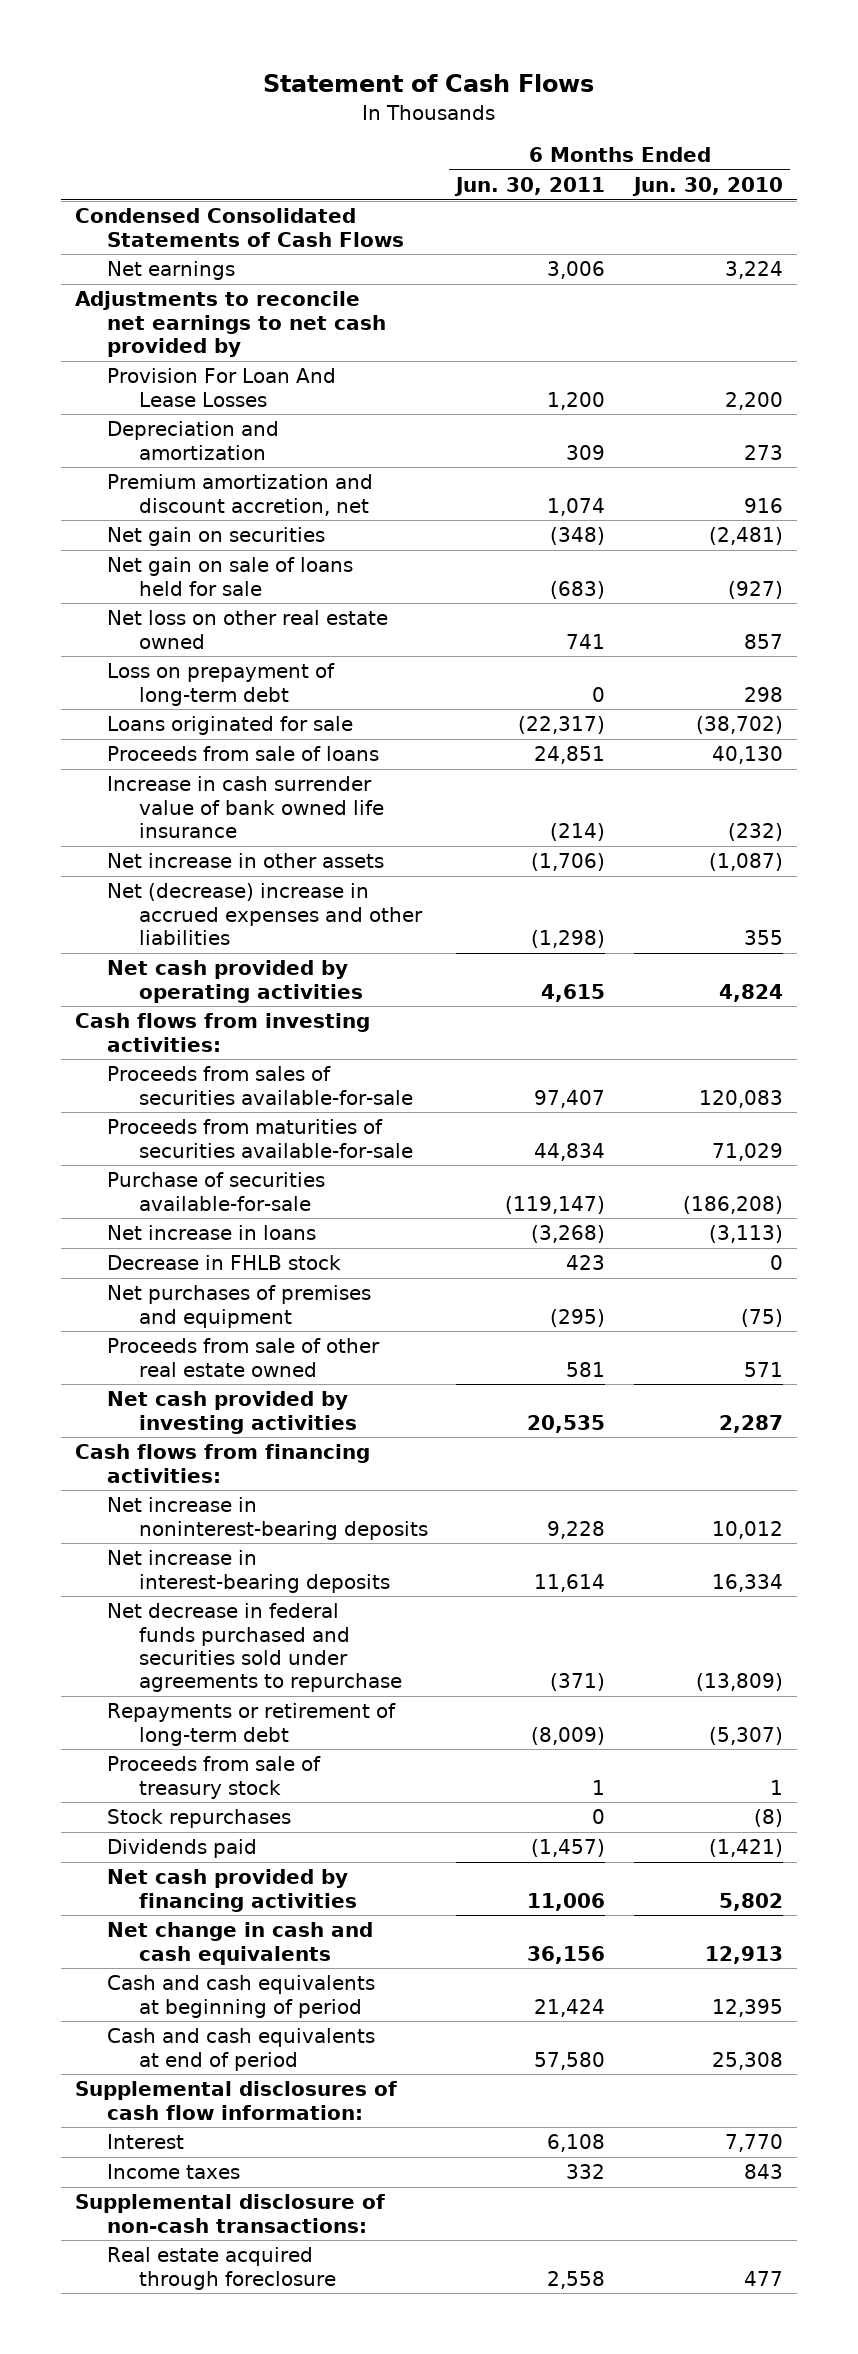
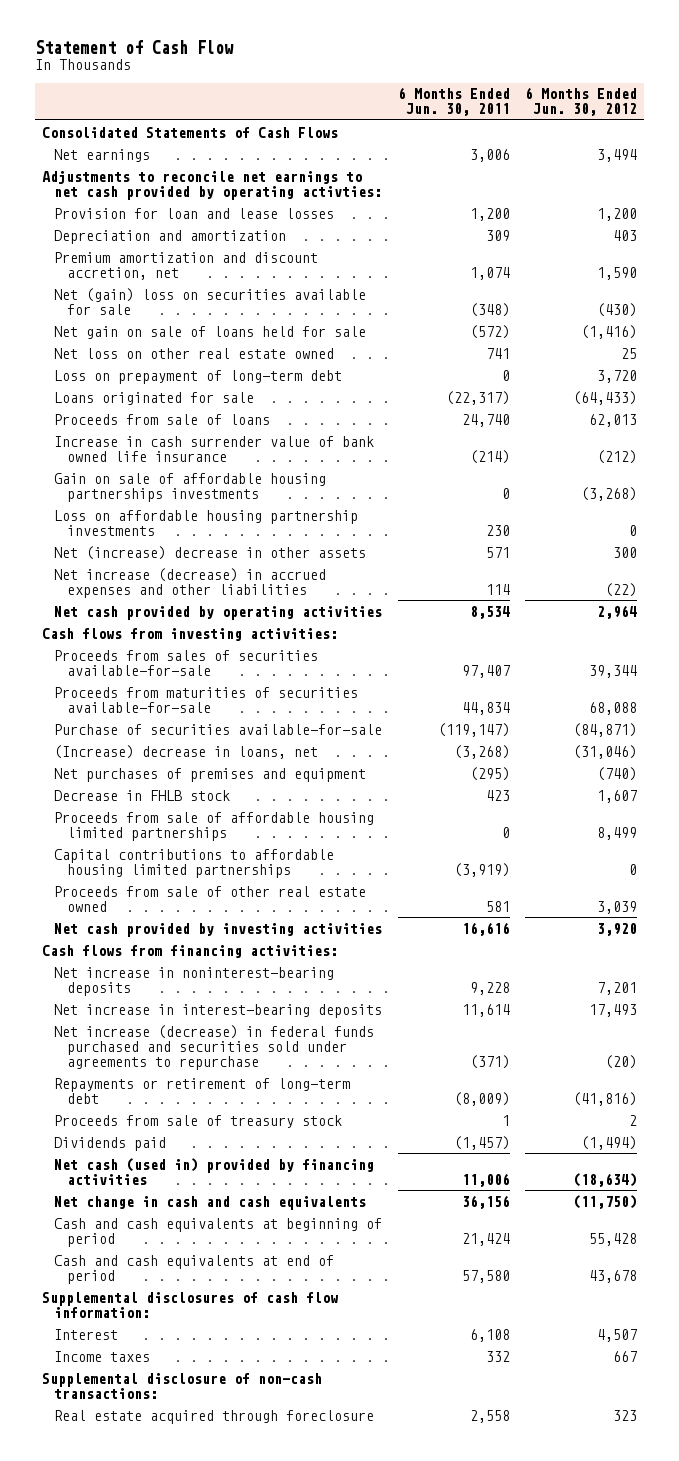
- Statement of Cash Flows
+ Statement of Cash Flow
- | 6 Months Ended Jun. 30, 2011 | 6 Months Ended Jun. 30, 2010
+ | 6 Months Ended Jun. 30, 2011 | 6 Months Ended Jun. 30, 2012
- Condensed Consolidated Statements of Cash Flows
+ Consolidated Statements of Cash Flows
- Adjustments to reconcile net earnings to net cash provided by
- Provision For Loan And Lease Losses | 1,200 | 2,200
+ Adjustments to reconcile net earnings to net cash provided by operating activties:
+ Provision for loan and lease losses | 1,200 | 1,200
- Net gain on securities | (348) | (2,481)
- Net gain on sale of loans held for sale | (683) | (927)
+ Net (gain) loss on securities available for sale | (348) | (430)
+ Net gain on sale of loans held for sale | (572) | (1,416)
- Proceeds from sale of loans | 24,851 | 40,130
+ Proceeds from sale of loans | 24,740 | 62,013
- Net increase in other assets | (1,706) | (1,087)
- Net (decrease) increase in accrued expenses and other liabilities | (1,298) | 355
- Net cash provided by operating activities | 4,615 | 4,824
+ Gain on sale of affordable housing partnerships investments | 0 | (3,268)
+ Loss on affordable housing partnership investments | 230 | 0
+ Net (increase) decrease in other assets | 571 | 300
+ Net increase (decrease) in accrued expenses and other liabilities | 114 | (22)
+ Net cash provided by operating activities | 8,534 | 2,964
- Net increase in loans | (3,268) | (3,113)
+ (Increase) decrease in loans, net | (3,268) | (31,046)
moved down: Decrease in FHLB stock | 423 | 1,607
+ Proceeds from sale of affordable housing limited partnerships | 0 | 8,499
+ Capital contributions to affordable housing limited partnerships | (3,919) | 0
- Net cash provided by investing activities | 20,535 | 2,287
+ Net cash provided by investing activities | 16,616 | 3,920
- Net decrease in federal funds purchased and securities sold under agreements to repurchase | (371) | (13,809)
+ Net increase (decrease) in federal funds purchased and securities sold under agreements to repurchase | (371) | (20)
- Stock repurchases | 0 | (8)
- Net cash provided by financing activities | 11,006 | 5,802
+ Net cash (used in) provided by financing activities | 11,006 | (18,634)

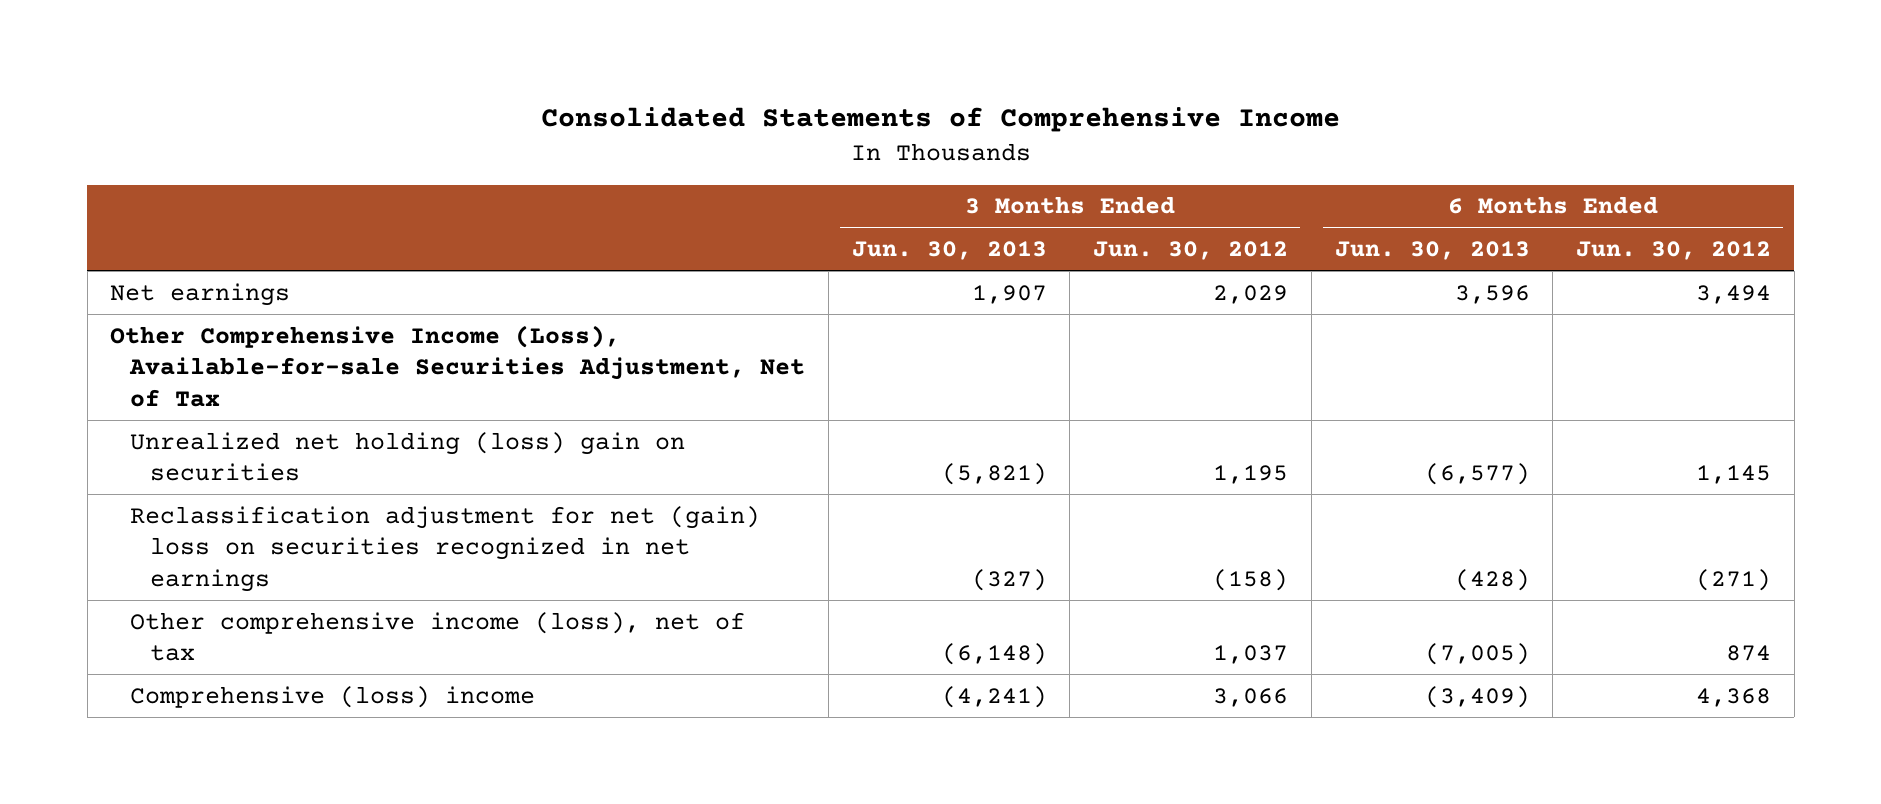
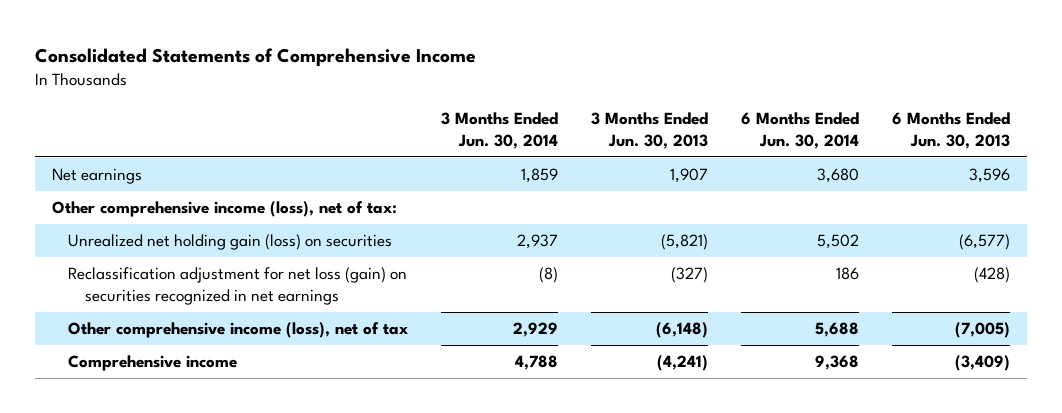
- | 3 Months Ended Jun. 30, 2013 | 3 Months Ended Jun. 30, 2012 | 6 Months Ended Jun. 30, 2013 | 6 Months Ended Jun. 30, 2012
+ | 3 Months Ended Jun. 30, 2014 | 3 Months Ended Jun. 30, 2013 | 6 Months Ended Jun. 30, 2014 | 6 Months Ended Jun. 30, 2013
- Other Comprehensive Income (Loss), Available-for-sale Securities Adjustment, Net of Tax
- Unrealized net holding (loss) gain on securities | (5,821) | 1,195 | (6,577) | 1,145
- Reclassification adjustment for net (gain) loss on securities recognized in net earnings | (327) | (158) | (428) | (271)
+ Other comprehensive income (loss), net of tax:
+ Unrealized net holding gain (loss) on securities | 2,937 | (5,821) | 5,502 | (6,577)
+ Reclassification adjustment for net loss (gain) on securities recognized in net earnings | (8) | (327) | 186 | (428)
- Comprehensive (loss) income | (4,241) | 3,066 | (3,409) | 4,368
+ Comprehensive income | 4,788 | (4,241) | 9,368 | (3,409)

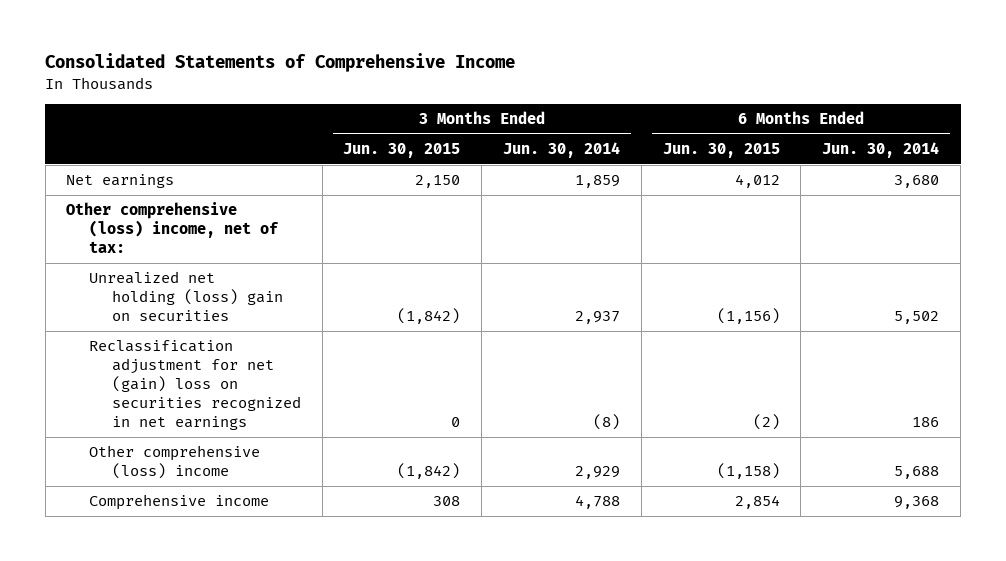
- | 3 Months Ended Jun. 30, 2014 | 3 Months Ended Jun. 30, 2013 | 6 Months Ended Jun. 30, 2014 | 6 Months Ended Jun. 30, 2013
+ | 3 Months Ended Jun. 30, 2015 | 3 Months Ended Jun. 30, 2014 | 6 Months Ended Jun. 30, 2015 | 6 Months Ended Jun. 30, 2014
- Other comprehensive income (loss), net of tax:
- Unrealized net holding gain (loss) on securities | 2,937 | (5,821) | 5,502 | (6,577)
- Reclassification adjustment for net loss (gain) on securities recognized in net earnings | (8) | (327) | 186 | (428)
- Other comprehensive income (loss), net of tax | 2,929 | (6,148) | 5,688 | (7,005)
+ Other comprehensive (loss) income, net of tax:
+ Unrealized net holding (loss) gain on securities | (1,842) | 2,937 | (1,156) | 5,502
+ Reclassification adjustment for net (gain) loss on securities recognized in net earnings | 0 | (8) | (2) | 186
+ Other comprehensive (loss) income | (1,842) | 2,929 | (1,158) | 5,688

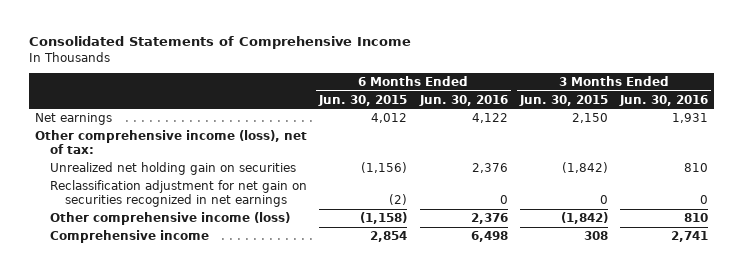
- | 3 Months Ended Jun. 30, 2015 | 3 Months Ended Jun. 30, 2014 | 6 Months Ended Jun. 30, 2015 | 6 Months Ended Jun. 30, 2014
+ | 6 Months Ended Jun. 30, 2015 | 6 Months Ended Jun. 30, 2016 | 3 Months Ended Jun. 30, 2015 | 3 Months Ended Jun. 30, 2016
- Other comprehensive (loss) income, net of tax:
- Unrealized net holding (loss) gain on securities | (1,842) | 2,937 | (1,156) | 5,502
- Reclassification adjustment for net (gain) loss on securities recognized in net earnings | 0 | (8) | (2) | 186
- Other comprehensive (loss) income | (1,842) | 2,929 | (1,158) | 5,688
+ Other comprehensive income (loss), net of tax:
+ Unrealized net holding gain on securities | (1,156) | 2,376 | (1,842) | 810
+ Reclassification adjustment for net gain on securities recognized in net earnings | (2) | 0 | 0 | 0
+ Other comprehensive income (loss) | (1,158) | 2,376 | (1,842) | 810

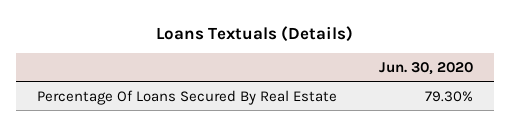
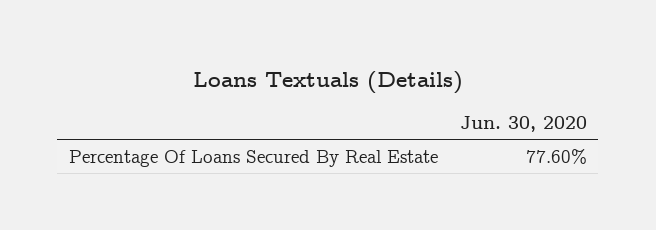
- Percentage Of Loans Secured By Real Estate | 79.30%
+ Percentage Of Loans Secured By Real Estate | 77.60%

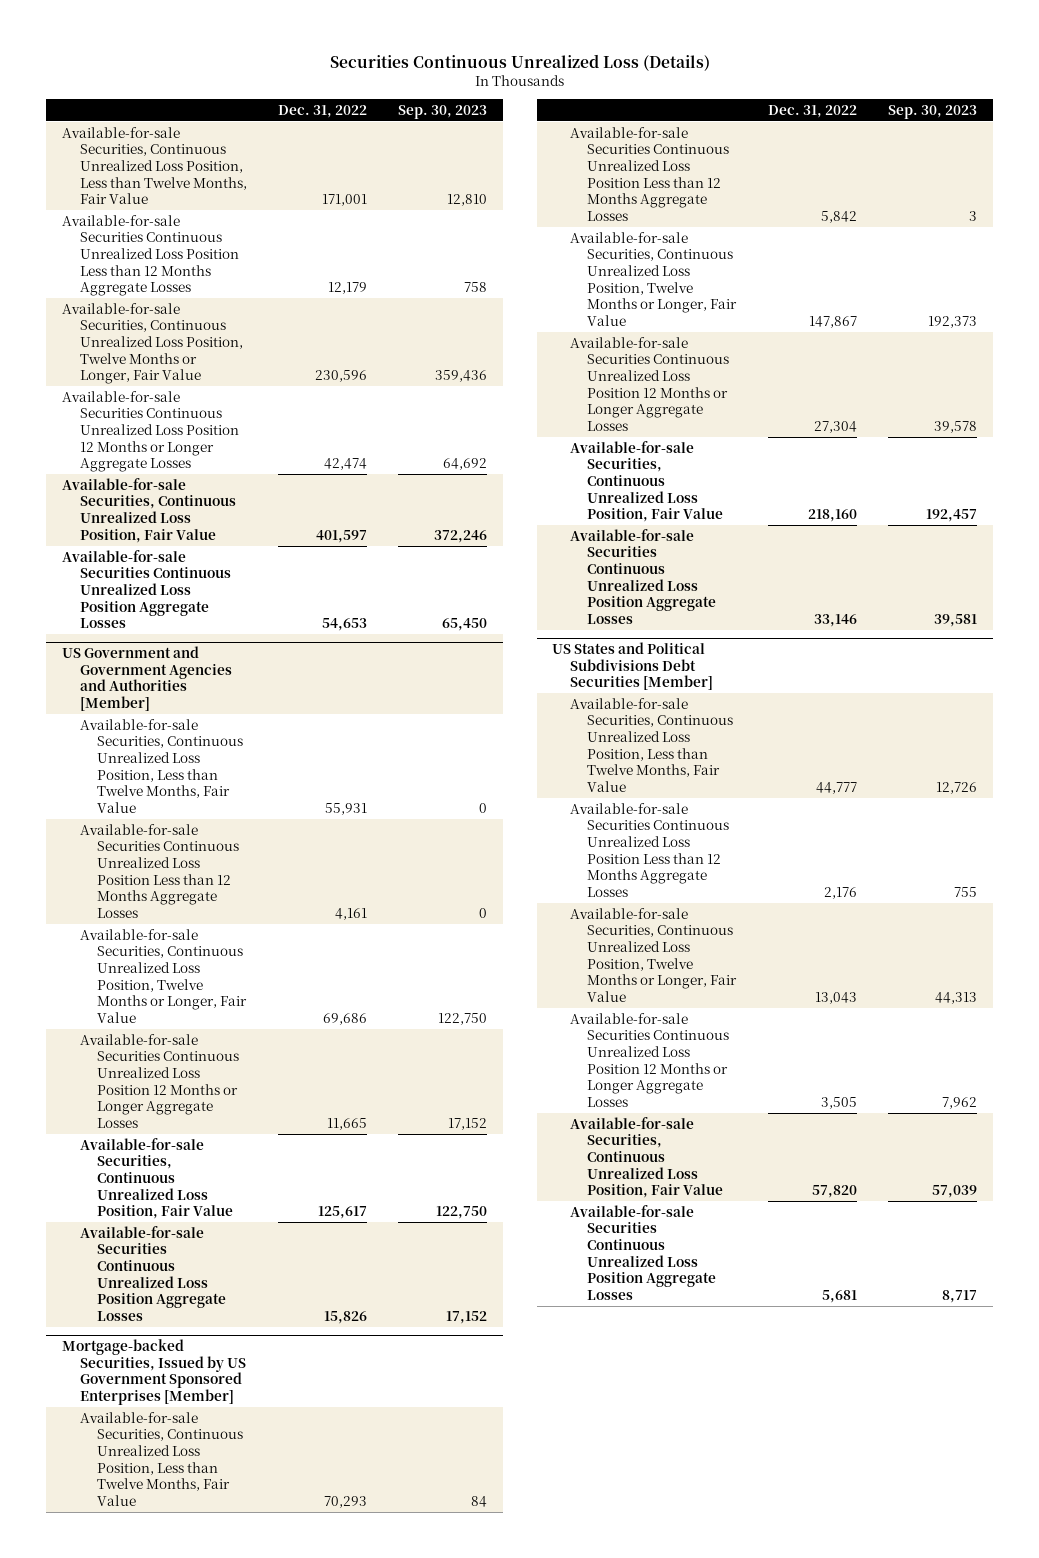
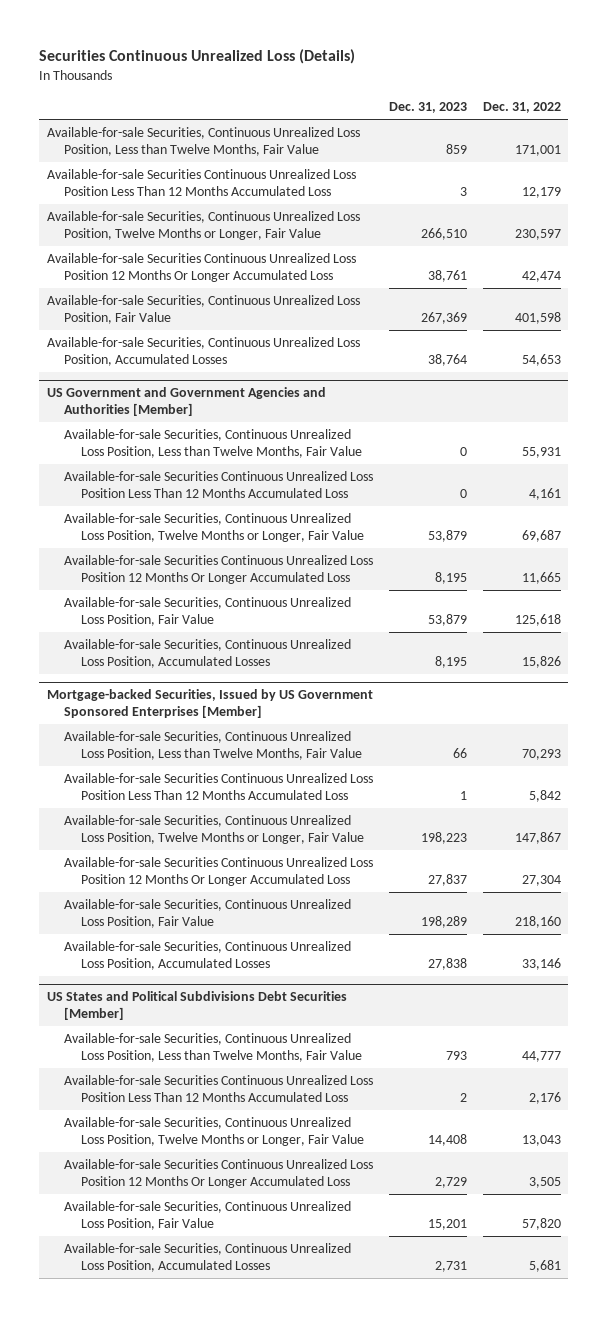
- | Dec. 31, 2022 | Sep. 30, 2023
+ | Dec. 31, 2023 | Dec. 31, 2022
- Available-for-sale Securities Continuous Unrealized Loss Position Less than 12 Months Aggregate Losses | 12,179 | 758
- Available-for-sale Securities, Continuous Unrealized Loss Position, Twelve Months or Longer, Fair Value | 230,596 | 359,436
- Available-for-sale Securities Continuous Unrealized Loss Position 12 Months or Longer Aggregate Losses | 42,474 | 64,692
- Available-for-sale Securities, Continuous Unrealized Loss Position, Fair Value | 401,597 | 372,246
- Available-for-sale Securities Continuous Unrealized Loss Position Aggregate Losses | 54,653 | 65,450
+ Available-for-sale Securities Continuous Unrealized Loss Position Less Than 12 Months Accumulated Loss | 3 | 12,179
+ Available-for-sale Securities, Continuous Unrealized Loss Position, Twelve Months or Longer, Fair Value | 266,510 | 230,597
+ Available-for-sale Securities Continuous Unrealized Loss Position 12 Months Or Longer Accumulated Loss | 38,761 | 42,474
+ Available-for-sale Securities, Continuous Unrealized Loss Position, Fair Value | 267,369 | 401,598
+ Available-for-sale Securities, Continuous Unrealized Loss Position, Accumulated Losses | 38,764 | 54,653
@ US Government and Government Agencies and Authorities [Member]
- Available-for-sale Securities Continuous Unrealized Loss Position Less than 12 Months Aggregate Losses | 4,161 | 0
- Available-for-sale Securities, Continuous Unrealized Loss Position, Twelve Months or Longer, Fair Value | 69,686 | 122,750
- Available-for-sale Securities Continuous Unrealized Loss Position 12 Months or Longer Aggregate Losses | 11,665 | 17,152
- Available-for-sale Securities, Continuous Unrealized Loss Position, Fair Value | 125,617 | 122,750
- Available-for-sale Securities Continuous Unrealized Loss Position Aggregate Losses | 15,826 | 17,152
+ Available-for-sale Securities Continuous Unrealized Loss Position Less Than 12 Months Accumulated Loss | 0 | 4,161
+ Available-for-sale Securities, Continuous Unrealized Loss Position, Twelve Months or Longer, Fair Value | 53,879 | 69,687
+ Available-for-sale Securities Continuous Unrealized Loss Position 12 Months Or Longer Accumulated Loss | 8,195 | 11,665
+ Available-for-sale Securities, Continuous Unrealized Loss Position, Fair Value | 53,879 | 125,618
+ Available-for-sale Securities, Continuous Unrealized Loss Position, Accumulated Losses | 8,195 | 15,826
@ Mortgage-backed Securities, Issued by US Government Sponsored Enterprises [Member]
- Available-for-sale Securities Continuous Unrealized Loss Position Less than 12 Months Aggregate Losses | 5,842 | 3
+ Available-for-sale Securities Continuous Unrealized Loss Position Less Than 12 Months Accumulated Loss | 1 | 5,842
- Available-for-sale Securities Continuous Unrealized Loss Position 12 Months or Longer Aggregate Losses | 27,304 | 39,578
+ Available-for-sale Securities Continuous Unrealized Loss Position 12 Months Or Longer Accumulated Loss | 27,837 | 27,304
- Available-for-sale Securities Continuous Unrealized Loss Position Aggregate Losses | 33,146 | 39,581
+ Available-for-sale Securities, Continuous Unrealized Loss Position, Accumulated Losses | 27,838 | 33,146
@ US States and Political Subdivisions Debt Securities [Member]
- Available-for-sale Securities Continuous Unrealized Loss Position Less than 12 Months Aggregate Losses | 2,176 | 755
+ Available-for-sale Securities Continuous Unrealized Loss Position Less Than 12 Months Accumulated Loss | 2 | 2,176
- Available-for-sale Securities Continuous Unrealized Loss Position 12 Months or Longer Aggregate Losses | 3,505 | 7,962
+ Available-for-sale Securities Continuous Unrealized Loss Position 12 Months Or Longer Accumulated Loss | 2,729 | 3,505
- Available-for-sale Securities Continuous Unrealized Loss Position Aggregate Losses | 5,681 | 8,717
+ Available-for-sale Securities, Continuous Unrealized Loss Position, Accumulated Losses | 2,731 | 5,681

